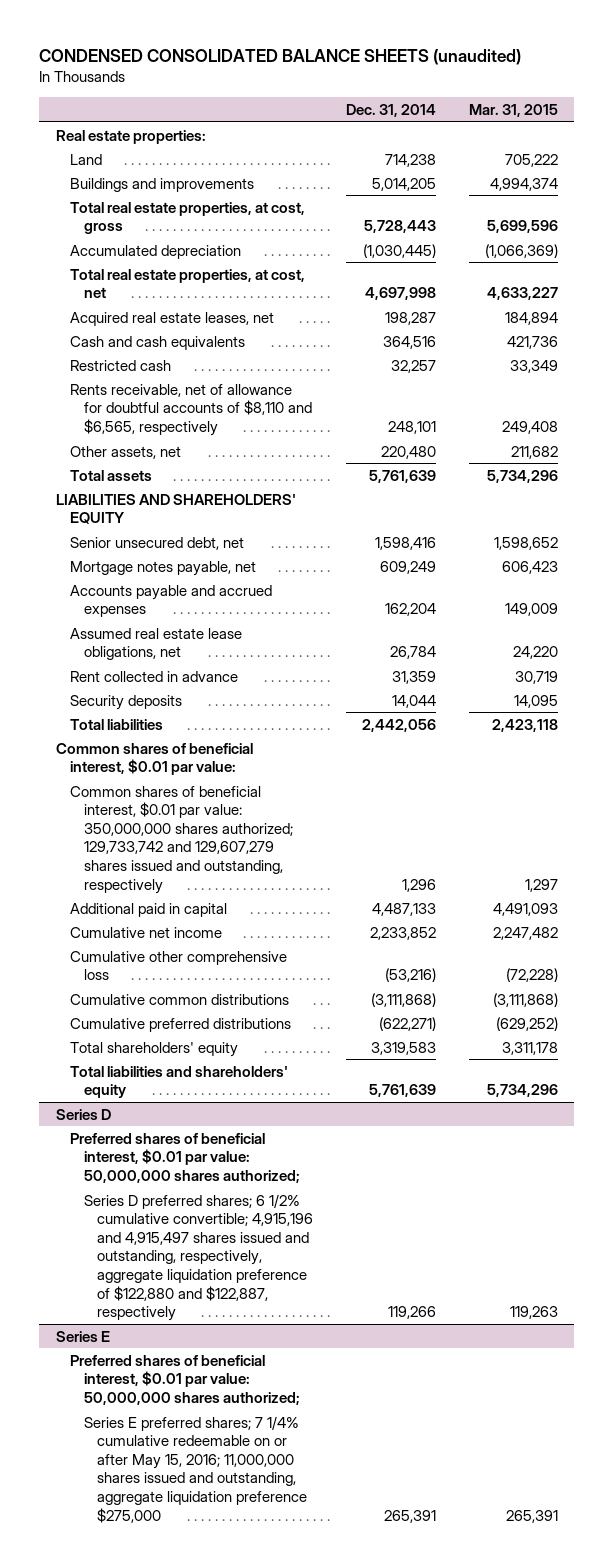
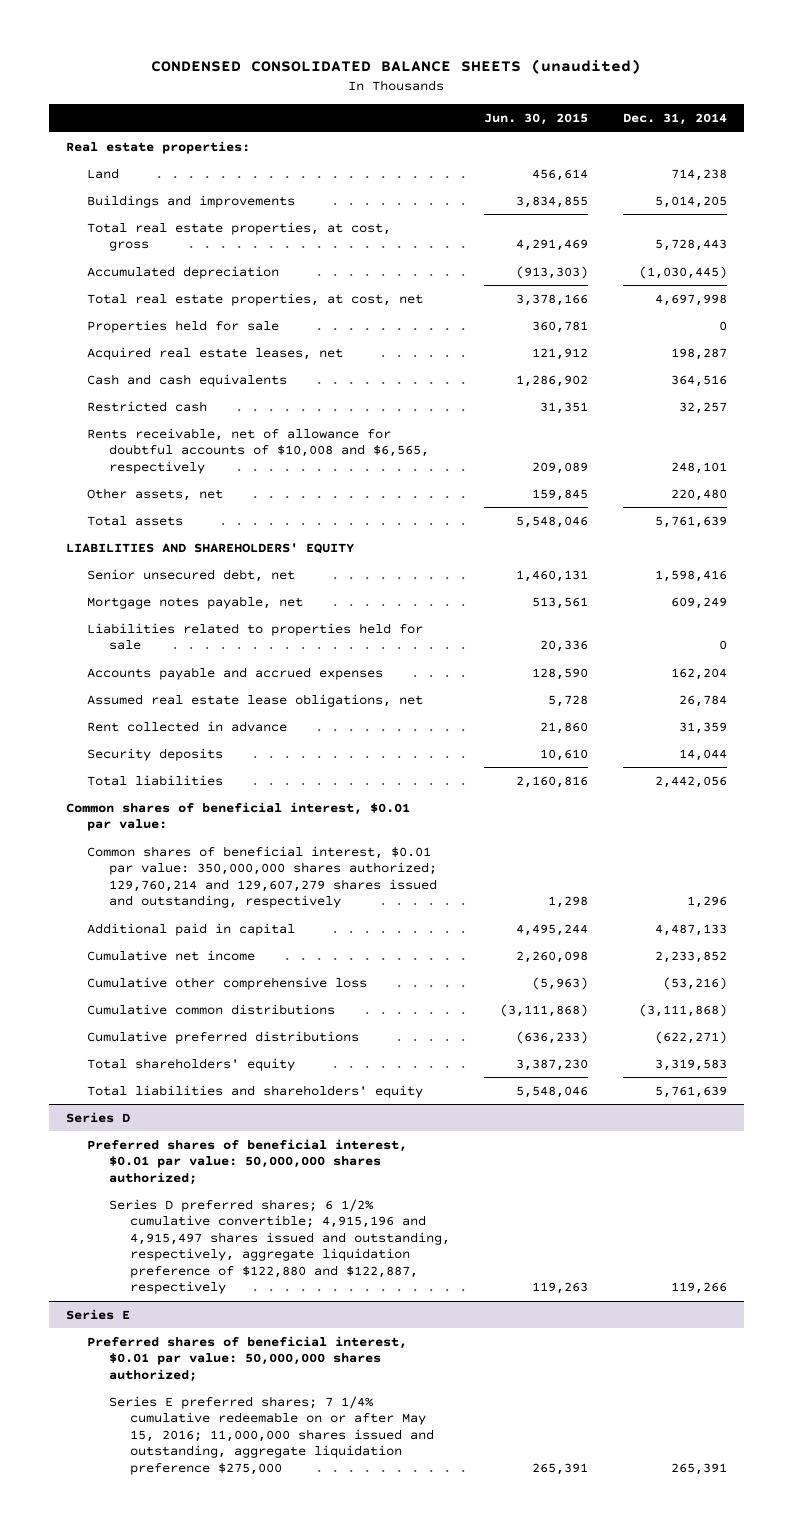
- | Dec. 31, 2014 | Mar. 31, 2015
+ | Jun. 30, 2015 | Dec. 31, 2014
+ Properties held for sale | 360,781 | 0
- Rents receivable, net of allowance for doubtful accounts of $8,110 and $6,565, respectively | 248,101 | 249,408
+ Rents receivable, net of allowance for doubtful accounts of $10,008 and $6,565, respectively | 209,089 | 248,101
+ Liabilities related to properties held for sale | 20,336 | 0
- Common shares of beneficial interest, $0.01 par value: 350,000,000 shares authorized; 129,733,742 and 129,607,279 shares issued and outstanding, respectively | 1,296 | 1,297
+ Common shares of beneficial interest, $0.01 par value: 350,000,000 shares authorized; 129,760,214 and 129,607,279 shares issued and outstanding, respectively | 1,298 | 1,296

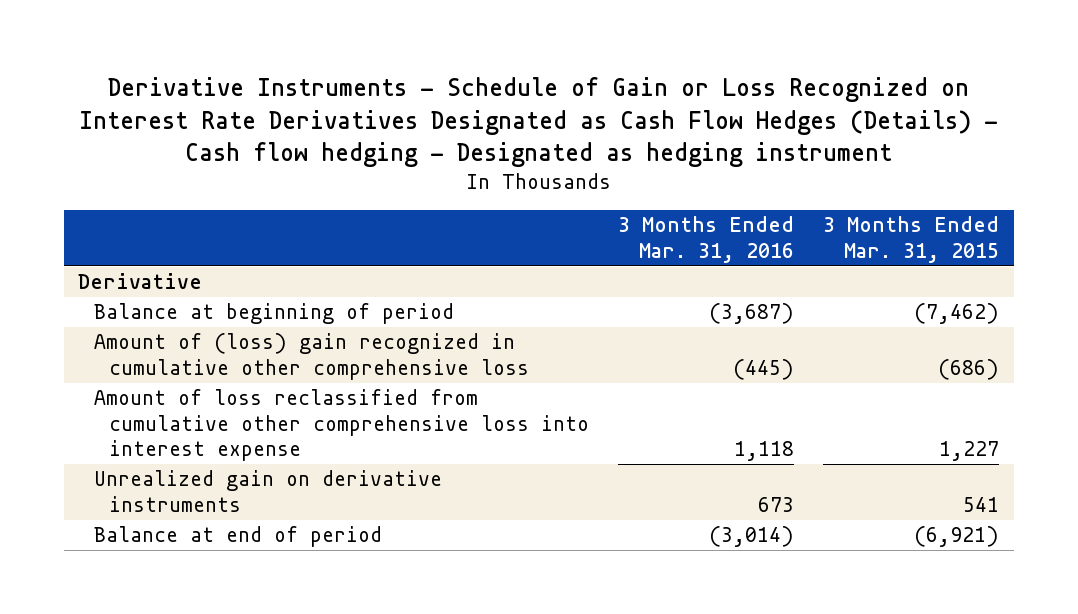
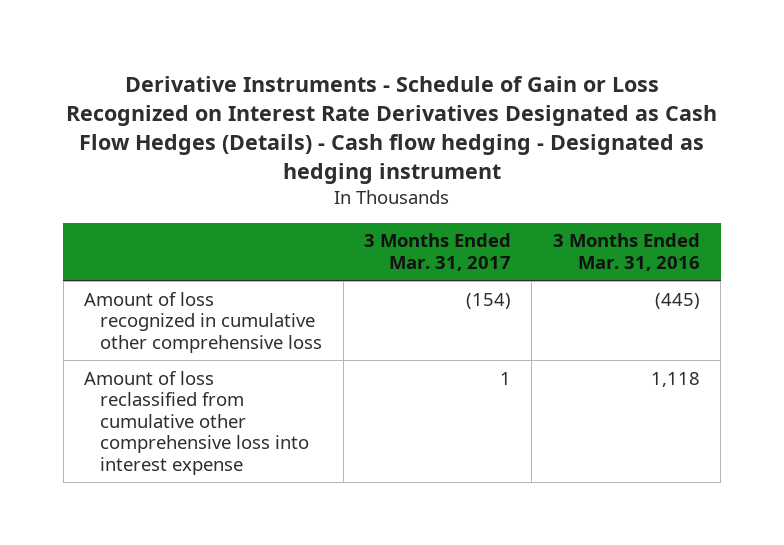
- | 3 Months Ended Mar. 31, 2016 | 3 Months Ended Mar. 31, 2015
+ | 3 Months Ended Mar. 31, 2017 | 3 Months Ended Mar. 31, 2016
- Derivative
- Balance at beginning of period | (3,687) | (7,462)
- Amount of (loss) gain recognized in cumulative other comprehensive loss | (445) | (686)
+ Amount of loss recognized in cumulative other comprehensive loss | (154) | (445)
- Unrealized gain on derivative instruments | 673 | 541
- Balance at end of period | (3,014) | (6,921)

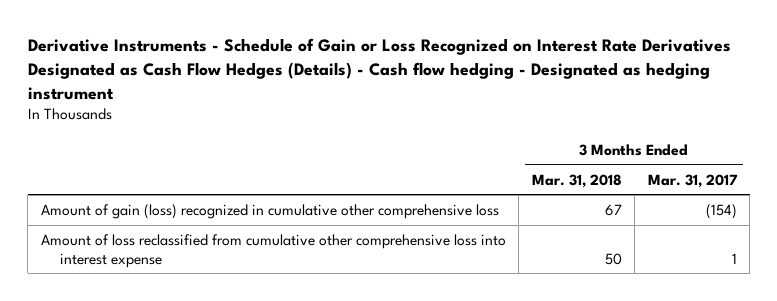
- | 3 Months Ended Mar. 31, 2017 | 3 Months Ended Mar. 31, 2016
+ | 3 Months Ended Mar. 31, 2018 | 3 Months Ended Mar. 31, 2017
- Amount of loss recognized in cumulative other comprehensive loss | (154) | (445)
+ Amount of gain (loss) recognized in cumulative other comprehensive loss | 67 | (154)

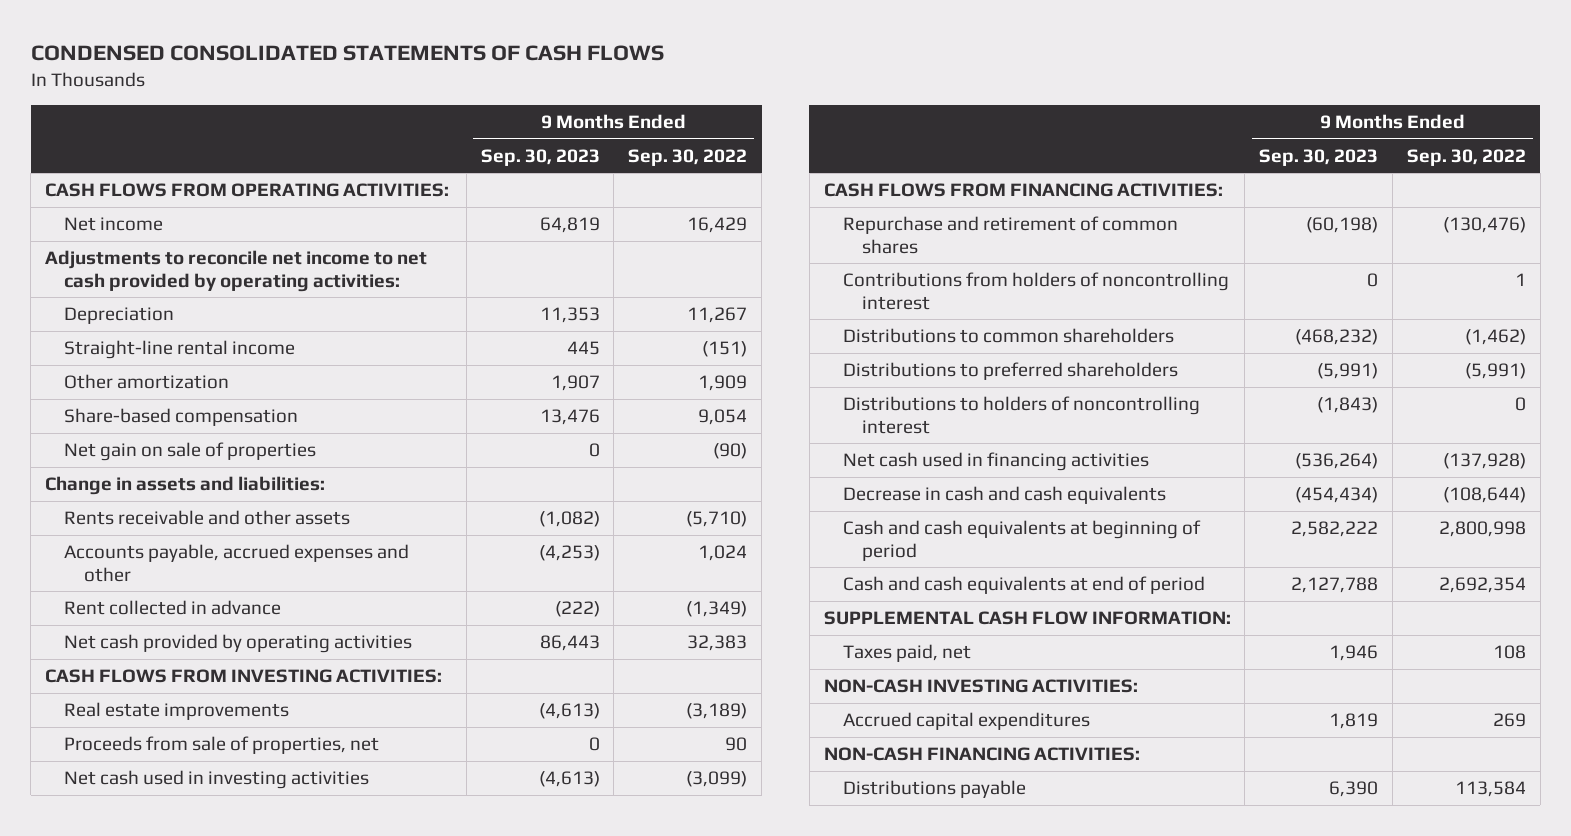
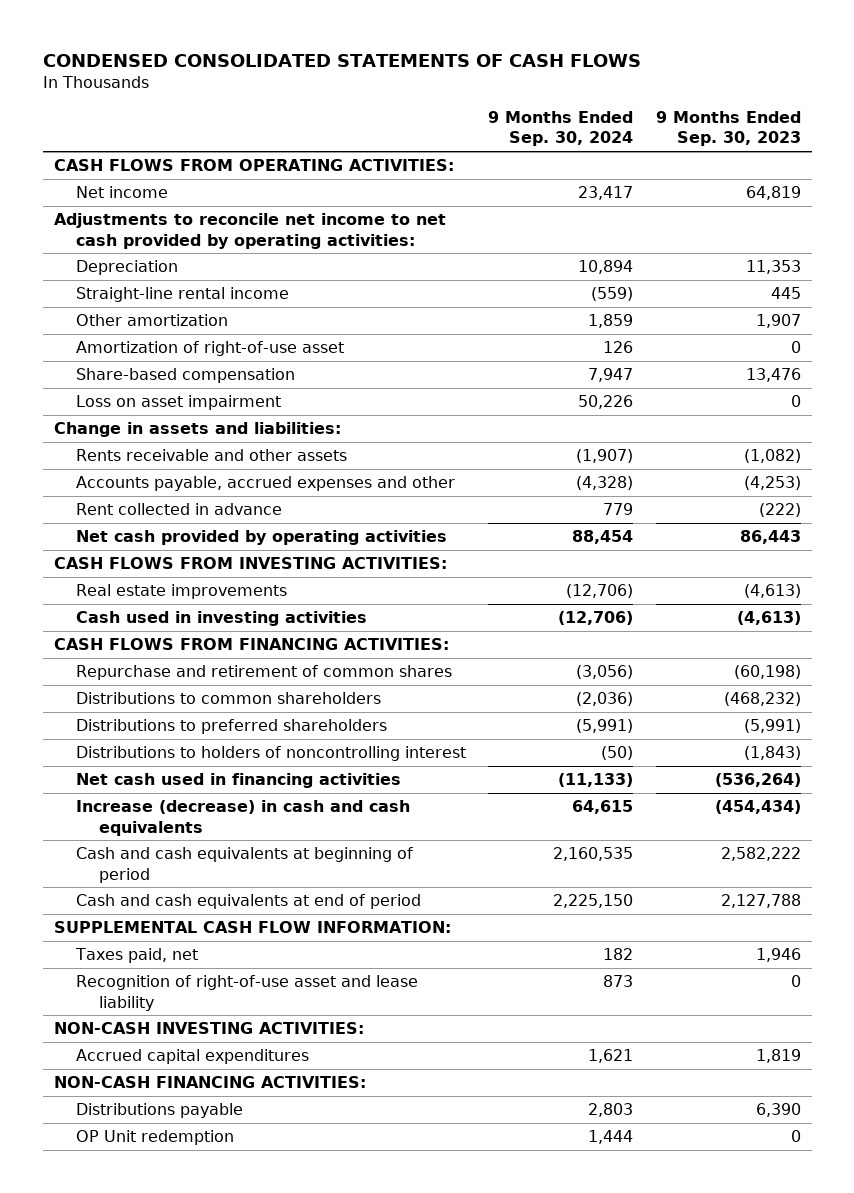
- | 9 Months Ended Sep. 30, 2023 | 9 Months Ended Sep. 30, 2022
+ | 9 Months Ended Sep. 30, 2024 | 9 Months Ended Sep. 30, 2023
+ Amortization of right-of-use asset | 126 | 0
- Net gain on sale of properties | 0 | (90)
+ Loss on asset impairment | 50,226 | 0
- Proceeds from sale of properties, net | 0 | 90
- Net cash used in investing activities | (4,613) | (3,099)
+ Cash used in investing activities | (12,706) | (4,613)
- Contributions from holders of noncontrolling interest | 0 | 1
- Decrease in cash and cash equivalents | (454,434) | (108,644)
+ Increase (decrease) in cash and cash equivalents | 64,615 | (454,434)
+ Recognition of right-of-use asset and lease liability | 873 | 0
+ OP Unit redemption | 1,444 | 0

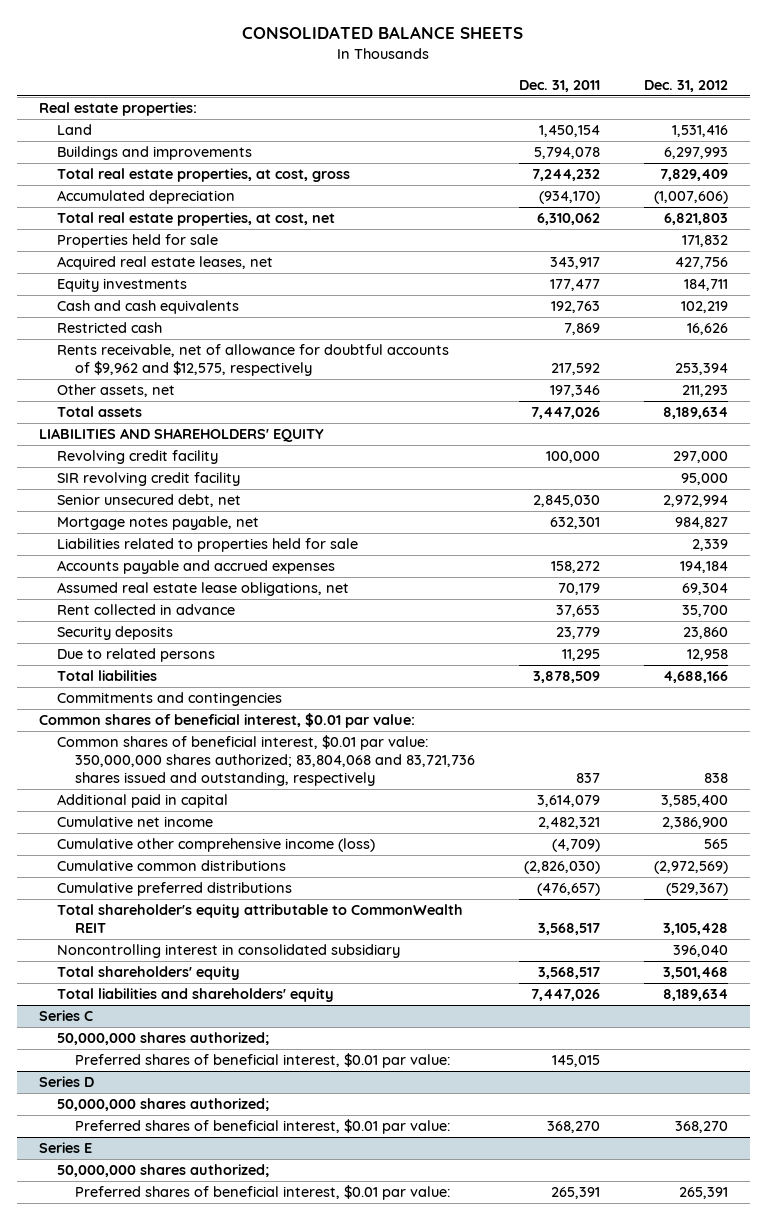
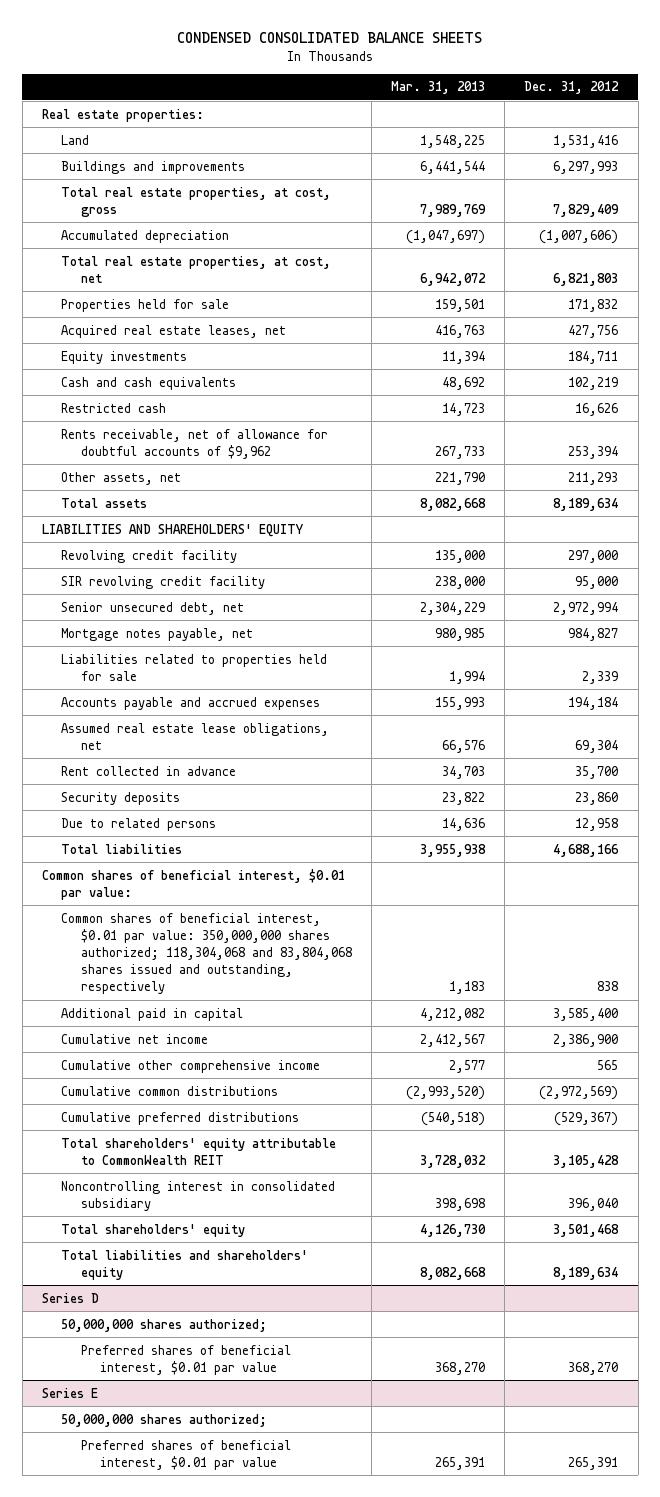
- CONSOLIDATED BALANCE SHEETS
+ CONDENSED CONSOLIDATED BALANCE SHEETS
- | Dec. 31, 2011 | Dec. 31, 2012
+ | Mar. 31, 2013 | Dec. 31, 2012
- Rents receivable, net of allowance for doubtful accounts of $9,962 and $12,575, respectively | 217,592 | 253,394
+ Rents receivable, net of allowance for doubtful accounts of $9,962 | 267,733 | 253,394
- Commitments and contingencies
- Common shares of beneficial interest, $0.01 par value: 350,000,000 shares authorized; 83,804,068 and 83,721,736 shares issued and outstanding, respectively | 837 | 838
+ Common shares of beneficial interest, $0.01 par value: 350,000,000 shares authorized; 118,304,068 and 83,804,068 shares issued and outstanding, respectively | 1,183 | 838
- Cumulative other comprehensive income (loss) | (4,709) | 565
+ Cumulative other comprehensive income | 2,577 | 565
- Total shareholder's equity attributable to CommonWealth REIT | 3,568,517 | 3,105,428
+ Total shareholders' equity attributable to CommonWealth REIT | 3,728,032 | 3,105,428
- Series C
- 50,000,000 shares authorized;
- Preferred shares of beneficial interest, $0.01 par value: | 145,015 |
@ Series D
- Preferred shares of beneficial interest, $0.01 par value: | 368,270 | 368,270
+ Preferred shares of beneficial interest, $0.01 par value | 368,270 | 368,270
@ Series E
- Preferred shares of beneficial interest, $0.01 par value: | 265,391 | 265,391
+ Preferred shares of beneficial interest, $0.01 par value | 265,391 | 265,391

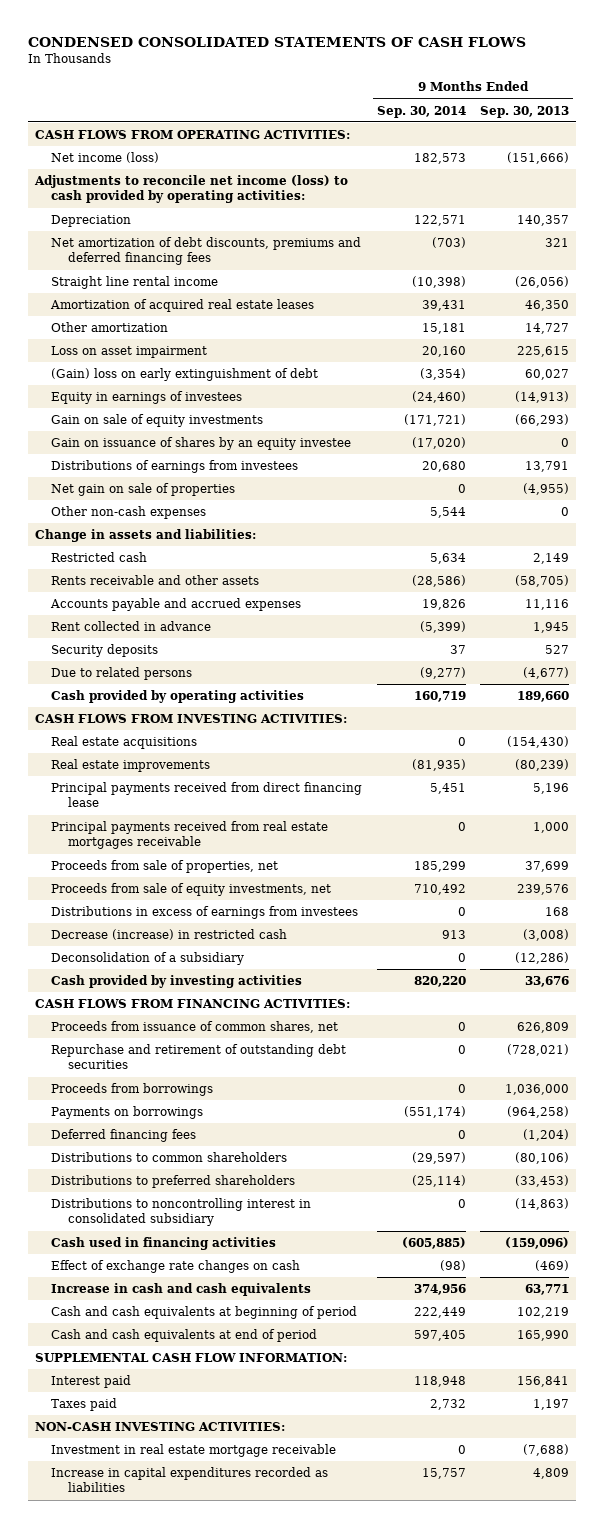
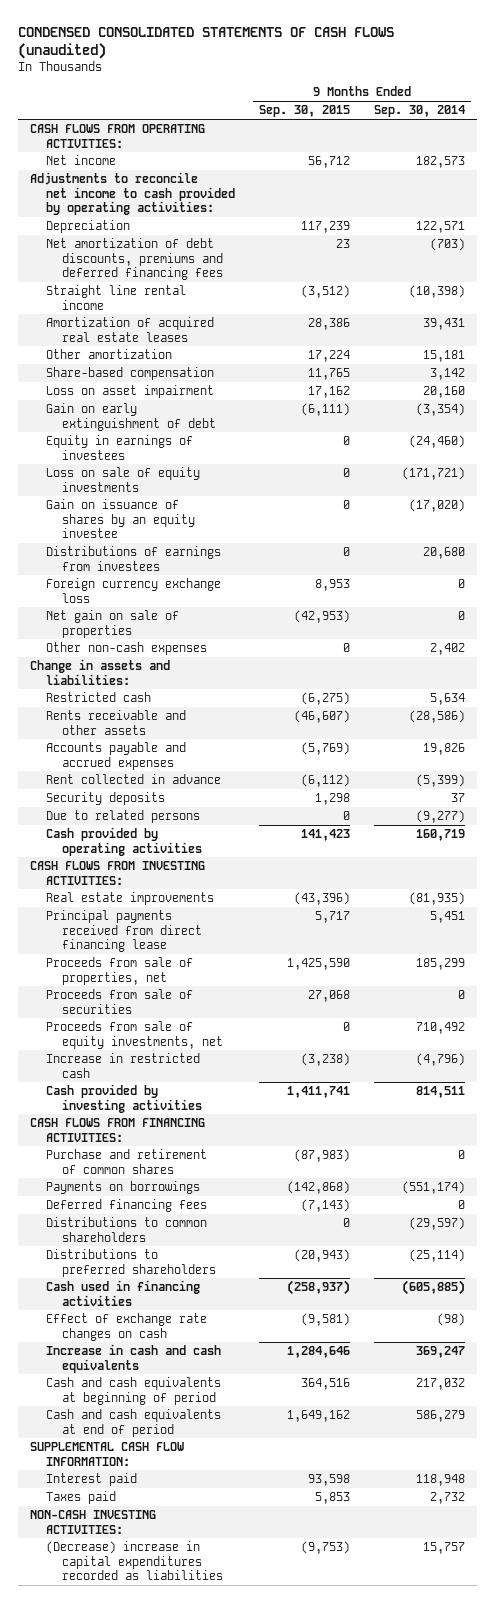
- CONDENSED CONSOLIDATED STATEMENTS OF CASH FLOWS
+ CONDENSED CONSOLIDATED STATEMENTS OF CASH FLOWS (unaudited)
- | 9 Months Ended Sep. 30, 2014 | 9 Months Ended Sep. 30, 2013
+ | 9 Months Ended Sep. 30, 2015 | 9 Months Ended Sep. 30, 2014
- Net income (loss) | 182,573 | (151,666)
- Adjustments to reconcile net income (loss) to cash provided by operating activities:
+ Net income | 56,712 | 182,573
+ Adjustments to reconcile net income to cash provided by operating activities:
+ Share-based compensation | 11,765 | 3,142
- (Gain) loss on early extinguishment of debt | (3,354) | 60,027
+ Gain on early extinguishment of debt | (6,111) | (3,354)
- Gain on sale of equity investments | (171,721) | (66,293)
+ Loss on sale of equity investments | 0 | (171,721)
+ Foreign currency exchange loss | 8,953 | 0
- Other non-cash expenses | 5,544 | 0
+ Other non-cash expenses | 0 | 2,402
- Real estate acquisitions | 0 | (154,430)
- Principal payments received from real estate mortgages receivable | 0 | 1,000
+ Proceeds from sale of securities | 27,068 | 0
- Distributions in excess of earnings from investees | 0 | 168
- Decrease (increase) in restricted cash | 913 | (3,008)
- Deconsolidation of a subsidiary | 0 | (12,286)
- Cash provided by investing activities | 820,220 | 33,676
+ Increase in restricted cash | (3,238) | (4,796)
+ Cash provided by investing activities | 1,411,741 | 814,511
- Proceeds from issuance of common shares, net | 0 | 626,809
- Repurchase and retirement of outstanding debt securities | 0 | (728,021)
- Proceeds from borrowings | 0 | 1,036,000
+ Purchase and retirement of common shares | (87,983) | 0
- Distributions to noncontrolling interest in consolidated subsidiary | 0 | (14,863)
- Increase in cash and cash equivalents | 374,956 | 63,771
- Cash and cash equivalents at beginning of period | 222,449 | 102,219
- Cash and cash equivalents at end of period | 597,405 | 165,990
+ Increase in cash and cash equivalents | 1,284,646 | 369,247
+ Cash and cash equivalents at beginning of period | 364,516 | 217,032
+ Cash and cash equivalents at end of period | 1,649,162 | 586,279
- Investment in real estate mortgage receivable | 0 | (7,688)
- Increase in capital expenditures recorded as liabilities | 15,757 | 4,809
+ (Decrease) increase in capital expenditures recorded as liabilities | (9,753) | 15,757

